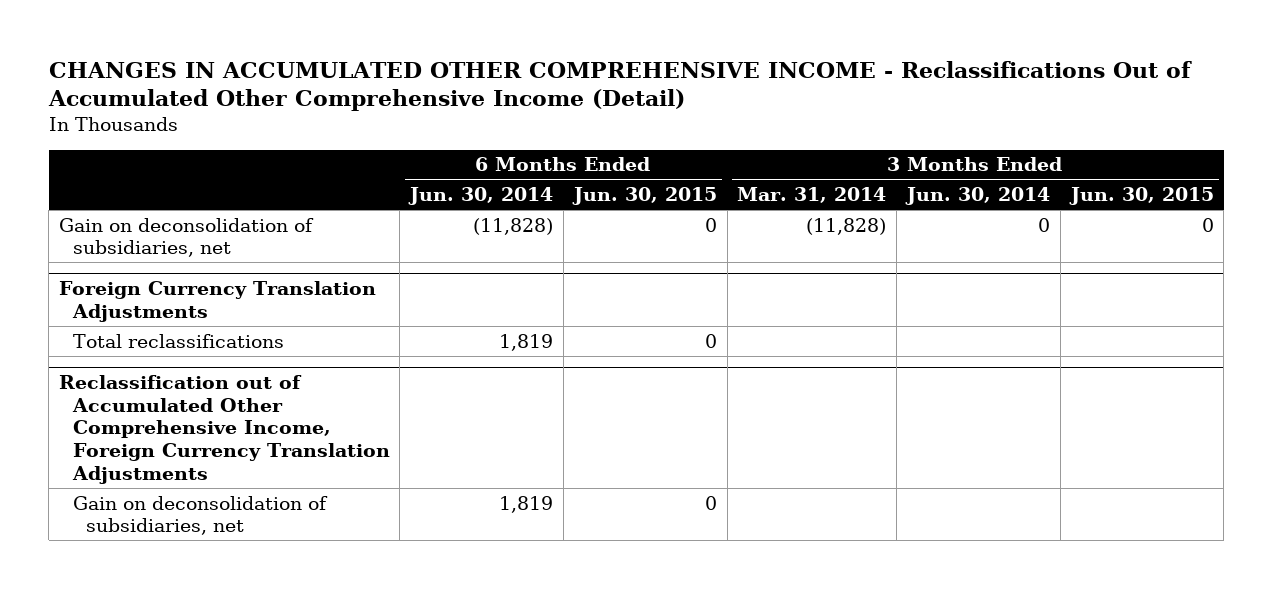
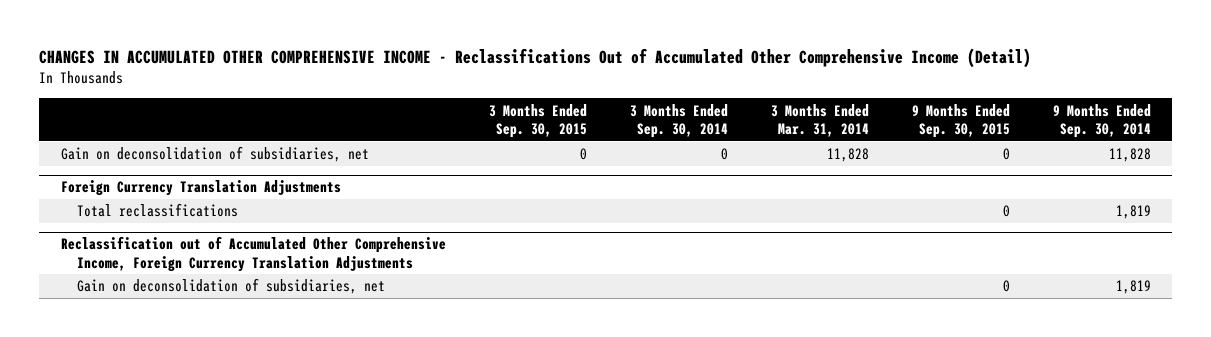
- | 6 Months Ended Jun. 30, 2014 | 6 Months Ended Jun. 30, 2015 | 3 Months Ended Mar. 31, 2014 | 3 Months Ended Jun. 30, 2014 | 3 Months Ended Jun. 30, 2015
+ | 3 Months Ended Sep. 30, 2015 | 3 Months Ended Sep. 30, 2014 | 3 Months Ended Mar. 31, 2014 | 9 Months Ended Sep. 30, 2015 | 9 Months Ended Sep. 30, 2014
- Gain on deconsolidation of subsidiaries, net | (11,828) | 0 | (11,828) | 0 | 0
+ Gain on deconsolidation of subsidiaries, net | 0 | 0 | 11,828 | 0 | 11,828

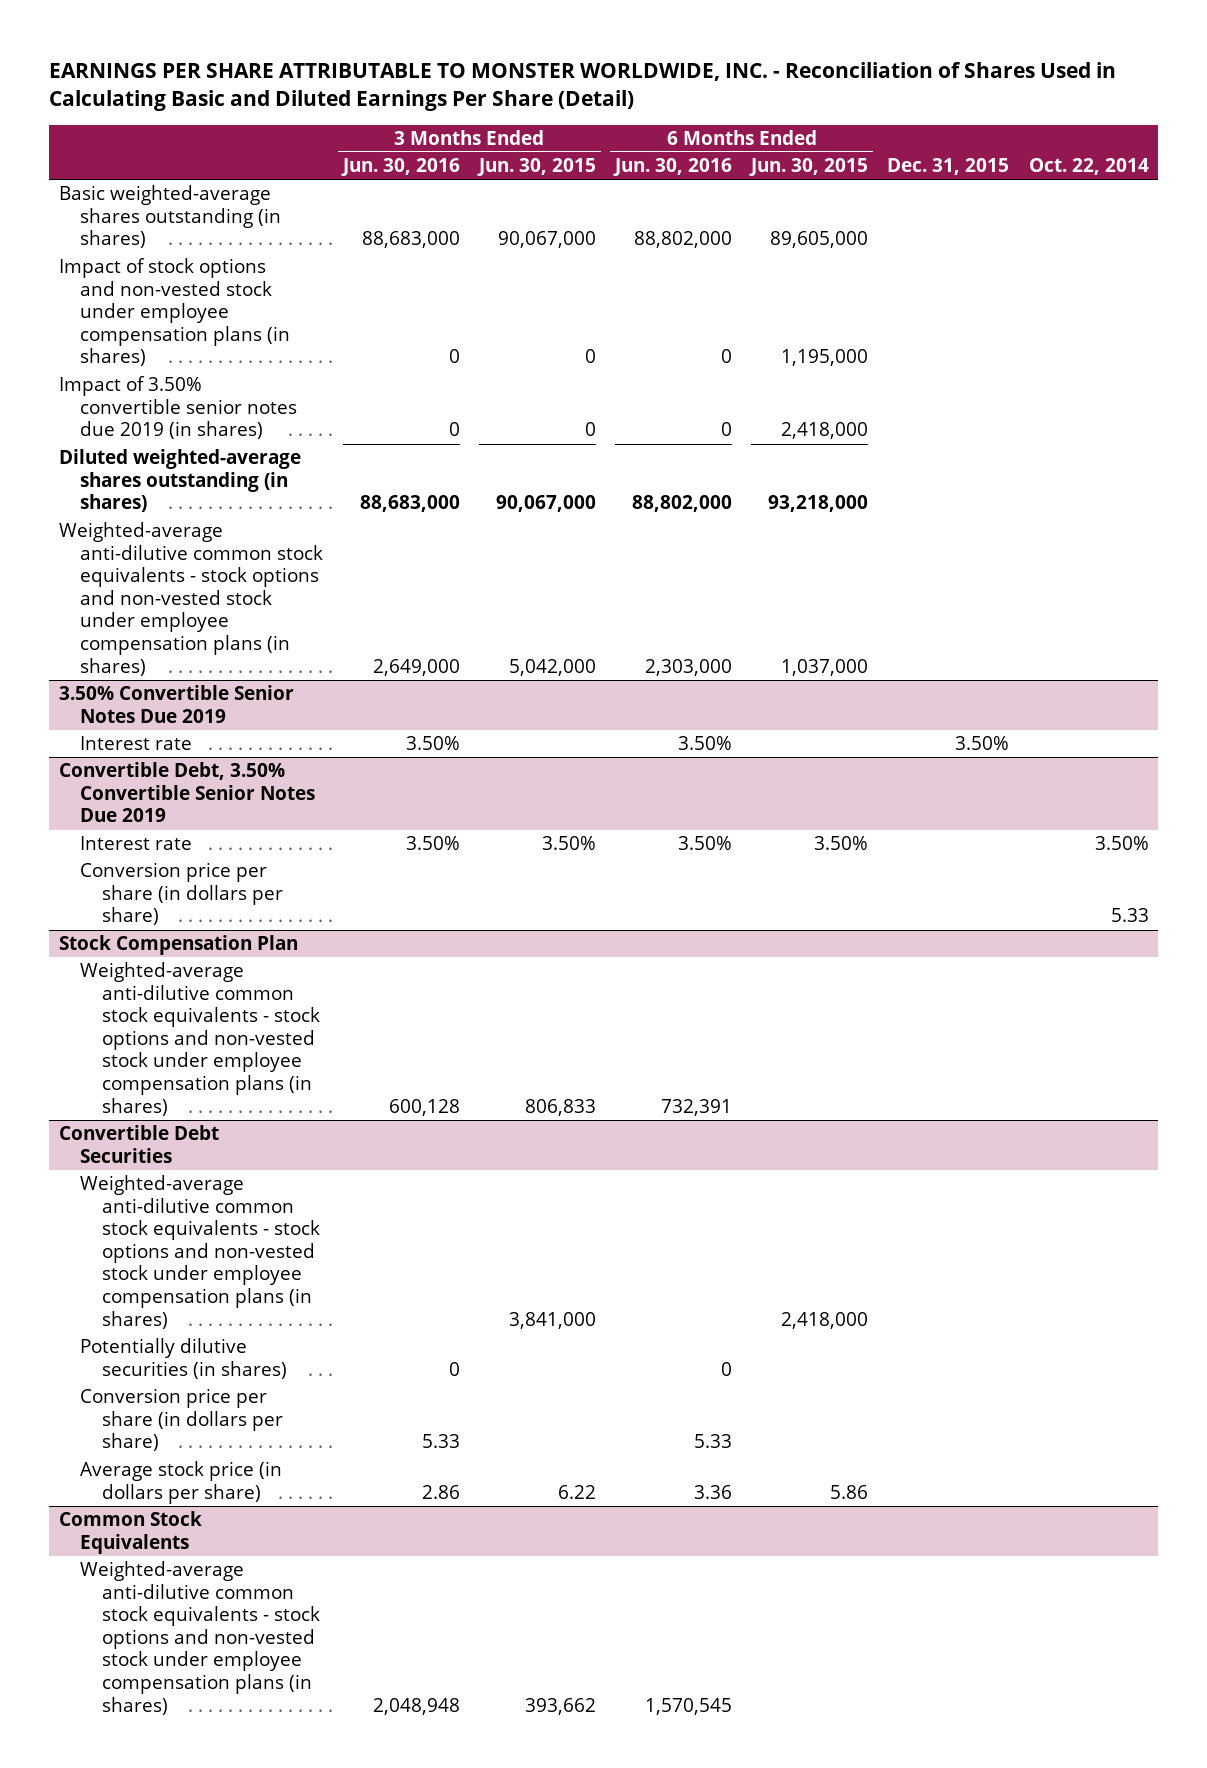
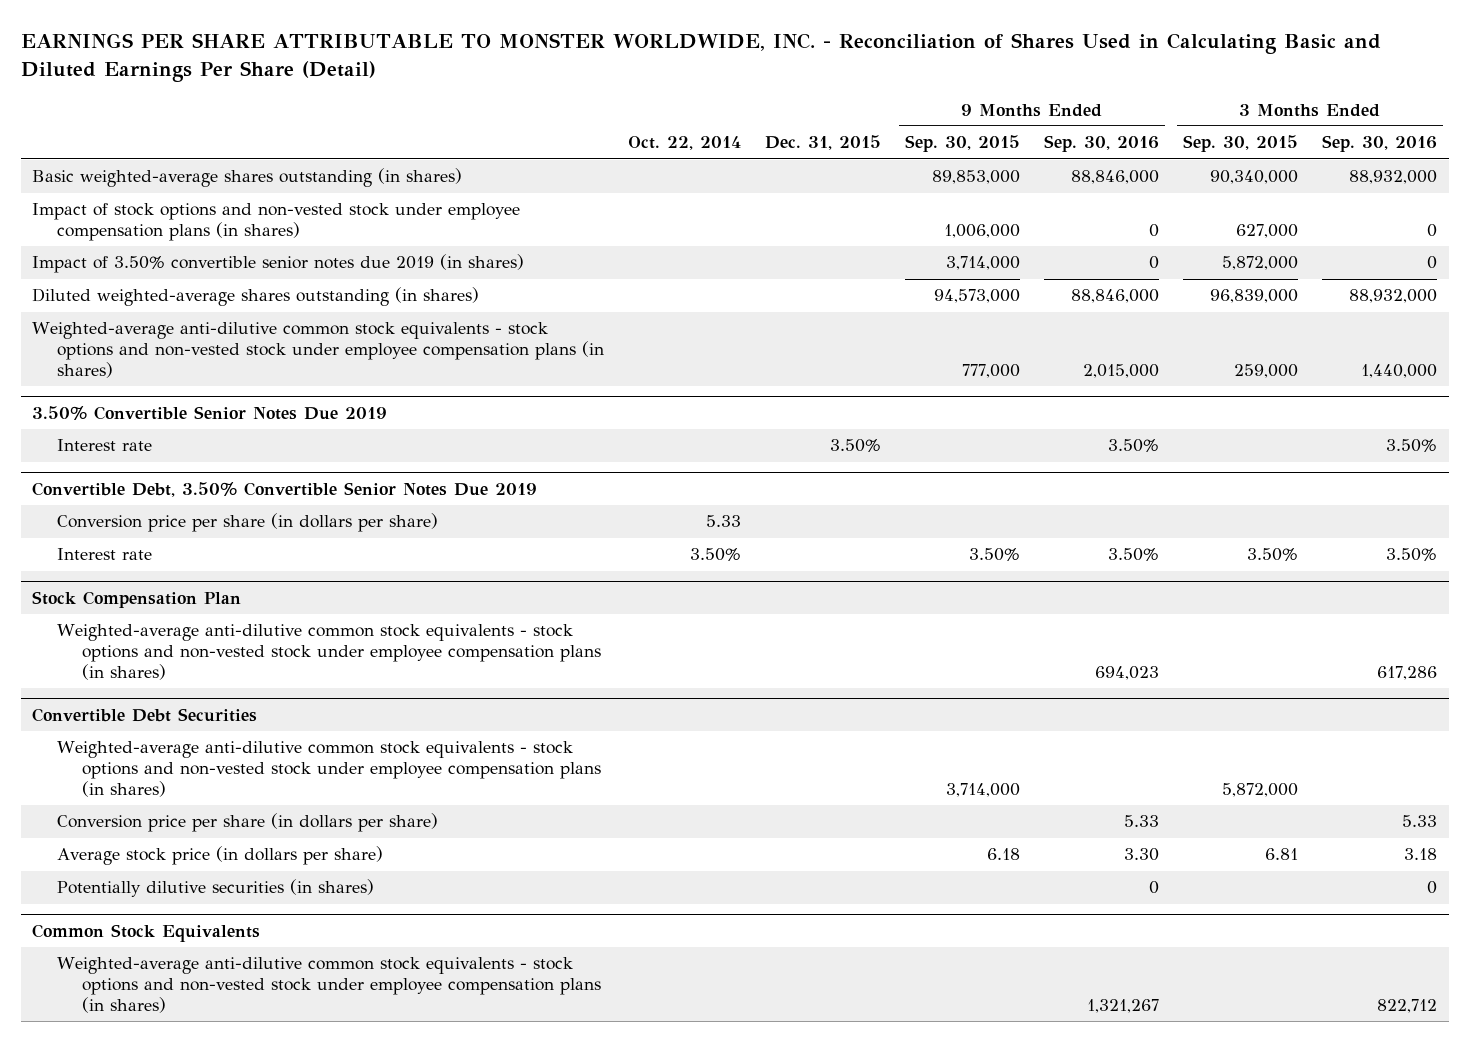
- | 3 Months Ended Jun. 30, 2016 | 3 Months Ended Jun. 30, 2015 | 6 Months Ended Jun. 30, 2016 | 6 Months Ended Jun. 30, 2015 | Dec. 31, 2015 | Oct. 22, 2014
+ | Oct. 22, 2014 | Dec. 31, 2015 | 9 Months Ended Sep. 30, 2015 | 9 Months Ended Sep. 30, 2016 | 3 Months Ended Sep. 30, 2015 | 3 Months Ended Sep. 30, 2016
@ Convertible Debt, 3.50% Convertible Senior Notes Due 2019
moved down: Interest rate | 3.50% | | 3.50% | 3.50% | 3.50% | 3.50%
@ Convertible Debt Securities
moved down: Potentially dilutive securities (in shares) | | | | 0 | | 0

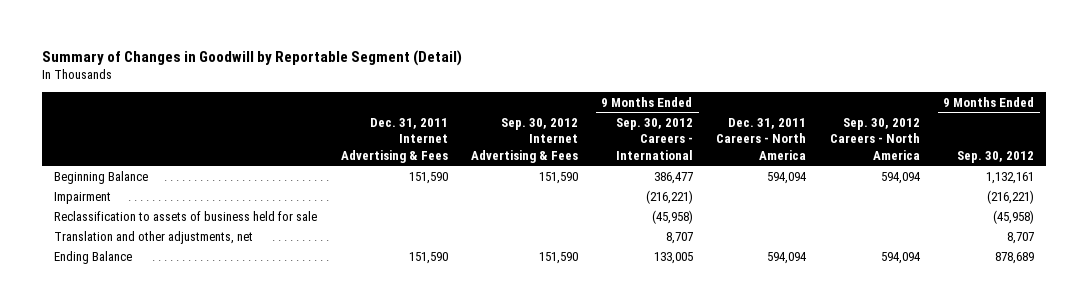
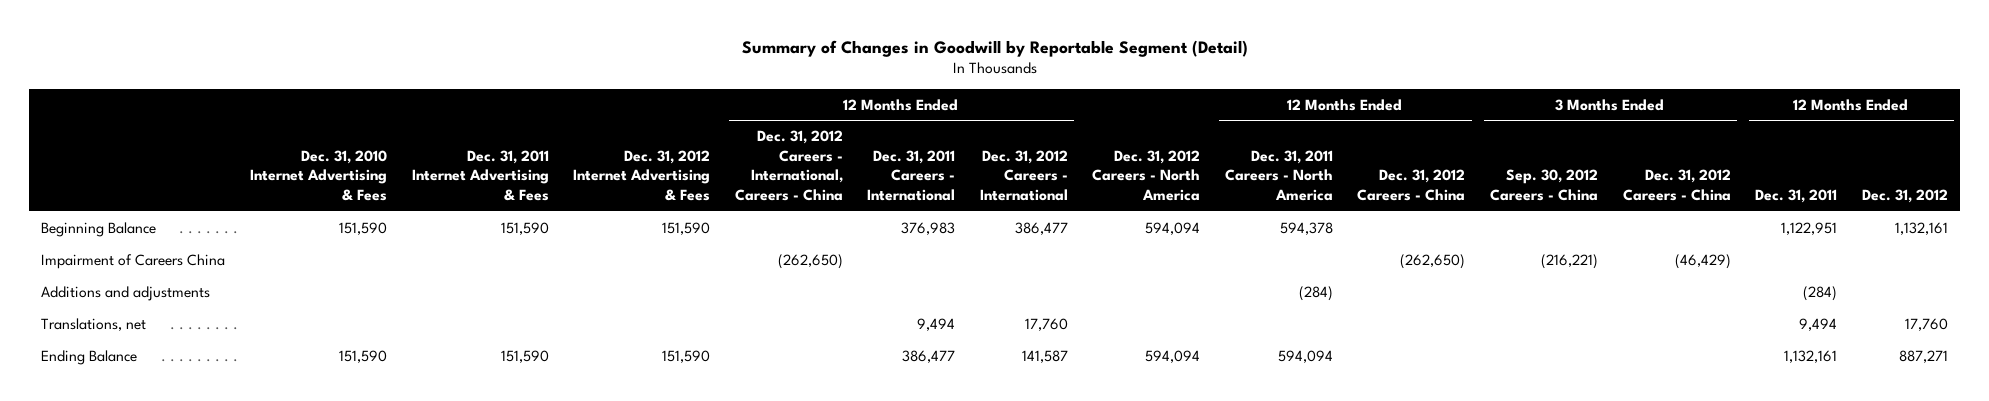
- | Dec. 31, 2011 Internet Advertising & Fees | Sep. 30, 2012 Internet Advertising & Fees | 9 Months Ended Sep. 30, 2012 Careers - International | Dec. 31, 2011 Careers - North America | Sep. 30, 2012 Careers - North America | 9 Months Ended Sep. 30, 2012
+ | Dec. 31, 2010 Internet Advertising & Fees | Dec. 31, 2011 Internet Advertising & Fees | Dec. 31, 2012 Internet Advertising & Fees | 12 Months Ended Dec. 31, 2012 Careers - International, Careers - China | 12 Months Ended Dec. 31, 2011 Careers - International | 12 Months Ended Dec. 31, 2012 Careers - International | Dec. 31, 2012 Careers - North America | 12 Months Ended Dec. 31, 2011 Careers - North America | 12 Months Ended Dec. 31, 2012 Careers - China | 3 Months Ended Sep. 30, 2012 Careers - China | 3 Months Ended Dec. 31, 2012 Careers - China | 12 Months Ended Dec. 31, 2011 | 12 Months Ended Dec. 31, 2012
- Impairment | | | (216,221) | | | (216,221)
- Reclassification to assets of business held for sale | | | (45,958) | | | (45,958)
- Translation and other adjustments, net | | | 8,707 | | | 8,707
+ Impairment of Careers China | | | | (262,650) | | | | | (262,650) | (216,221) | (46,429) | |
+ Additions and adjustments | | | | | | | | (284) | | | | (284) |
+ Translations, net | | | | | 9,494 | 17,760 | | | | | | 9,494 | 17,760

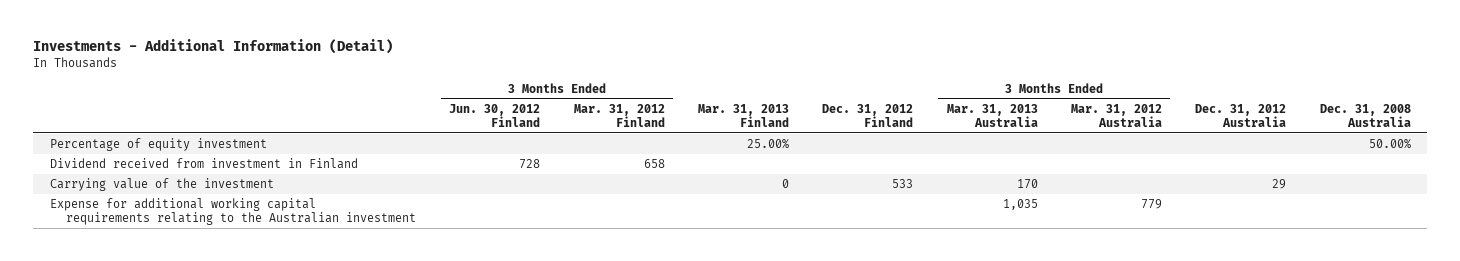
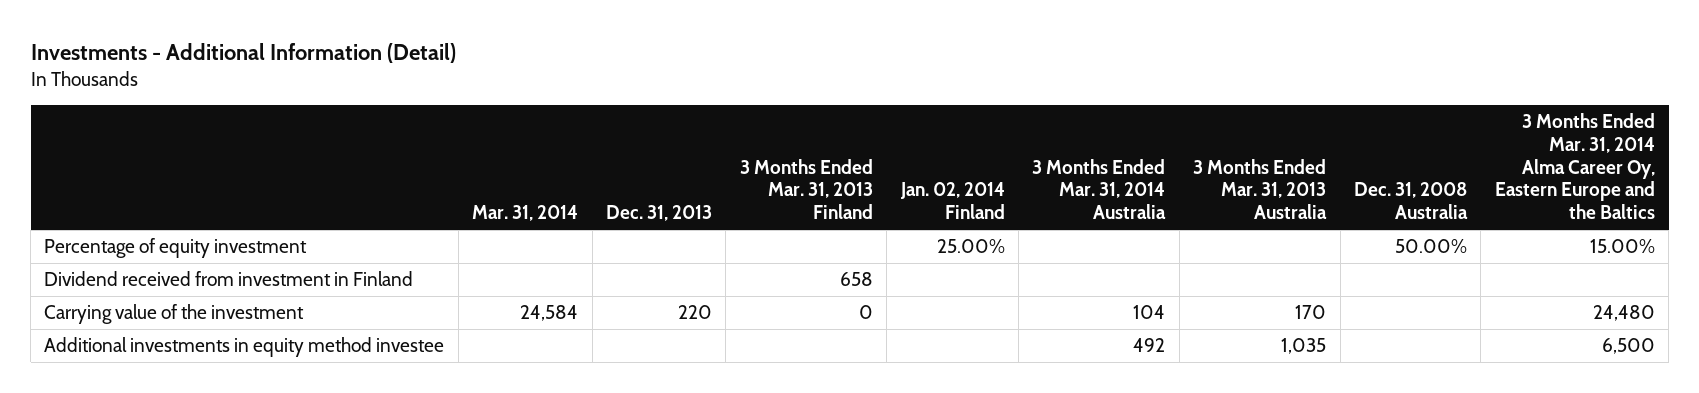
- | 3 Months Ended Jun. 30, 2012 Finland | 3 Months Ended Mar. 31, 2012 Finland | Mar. 31, 2013 Finland | Dec. 31, 2012 Finland | 3 Months Ended Mar. 31, 2013 Australia | 3 Months Ended Mar. 31, 2012 Australia | Dec. 31, 2012 Australia | Dec. 31, 2008 Australia
+ | Mar. 31, 2014 | Dec. 31, 2013 | 3 Months Ended Mar. 31, 2013 Finland | Jan. 02, 2014 Finland | 3 Months Ended Mar. 31, 2014 Australia | 3 Months Ended Mar. 31, 2013 Australia | Dec. 31, 2008 Australia | 3 Months Ended Mar. 31, 2014 Alma Career Oy, Eastern Europe and the Baltics
- Expense for additional working capital requirements relating to the Australian investment | | | | | 1,035 | 779 | |
+ Additional investments in equity method investee | | | | | 492 | 1,035 | | 6,500

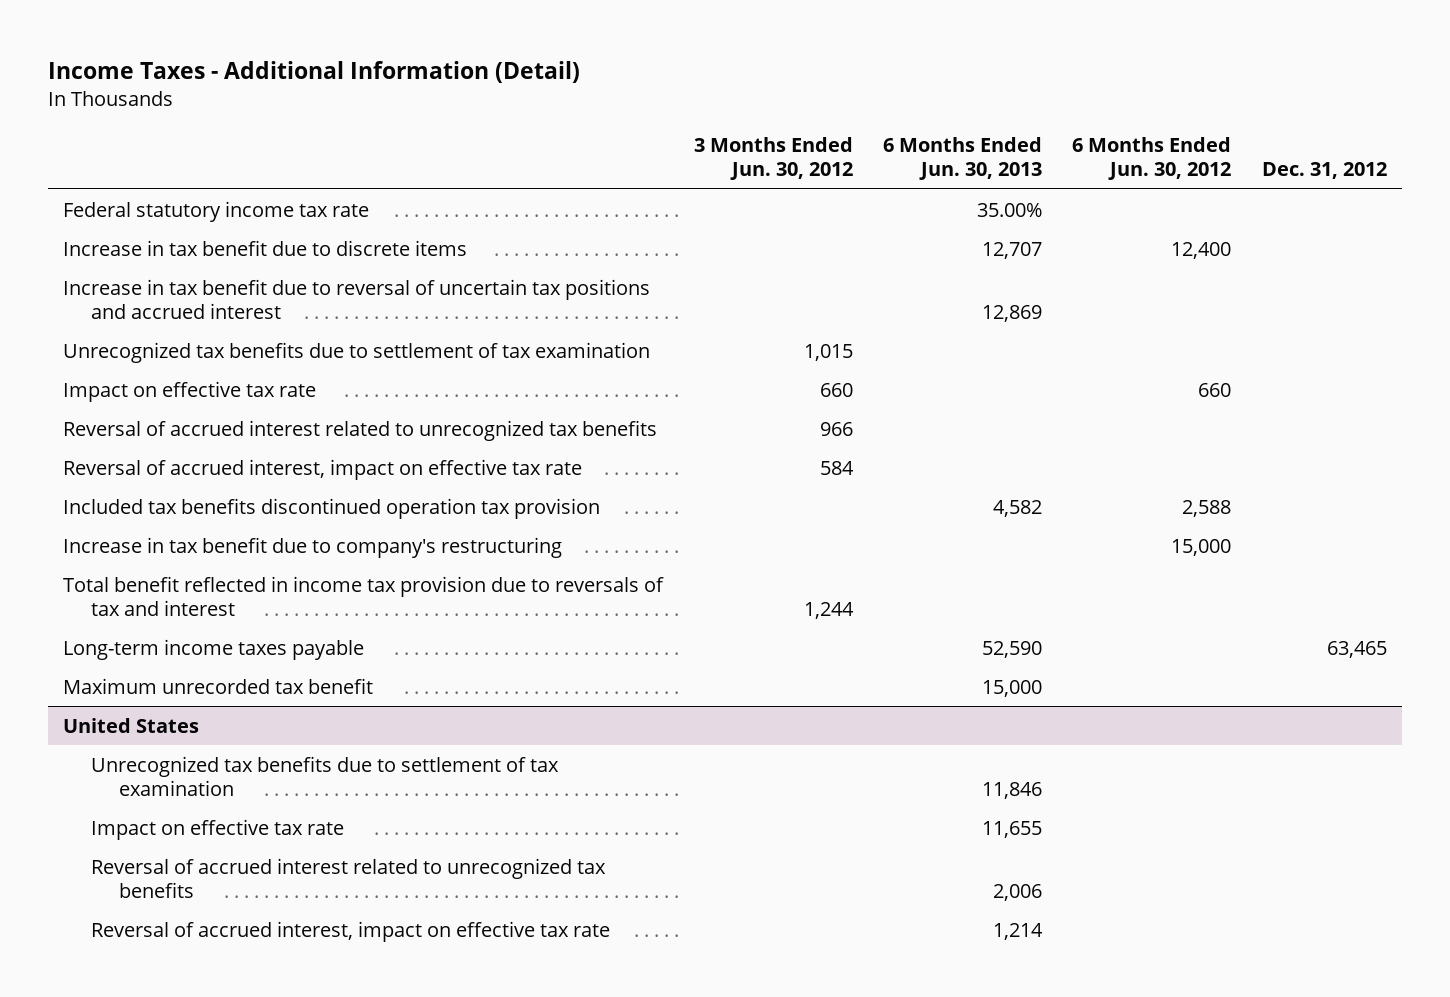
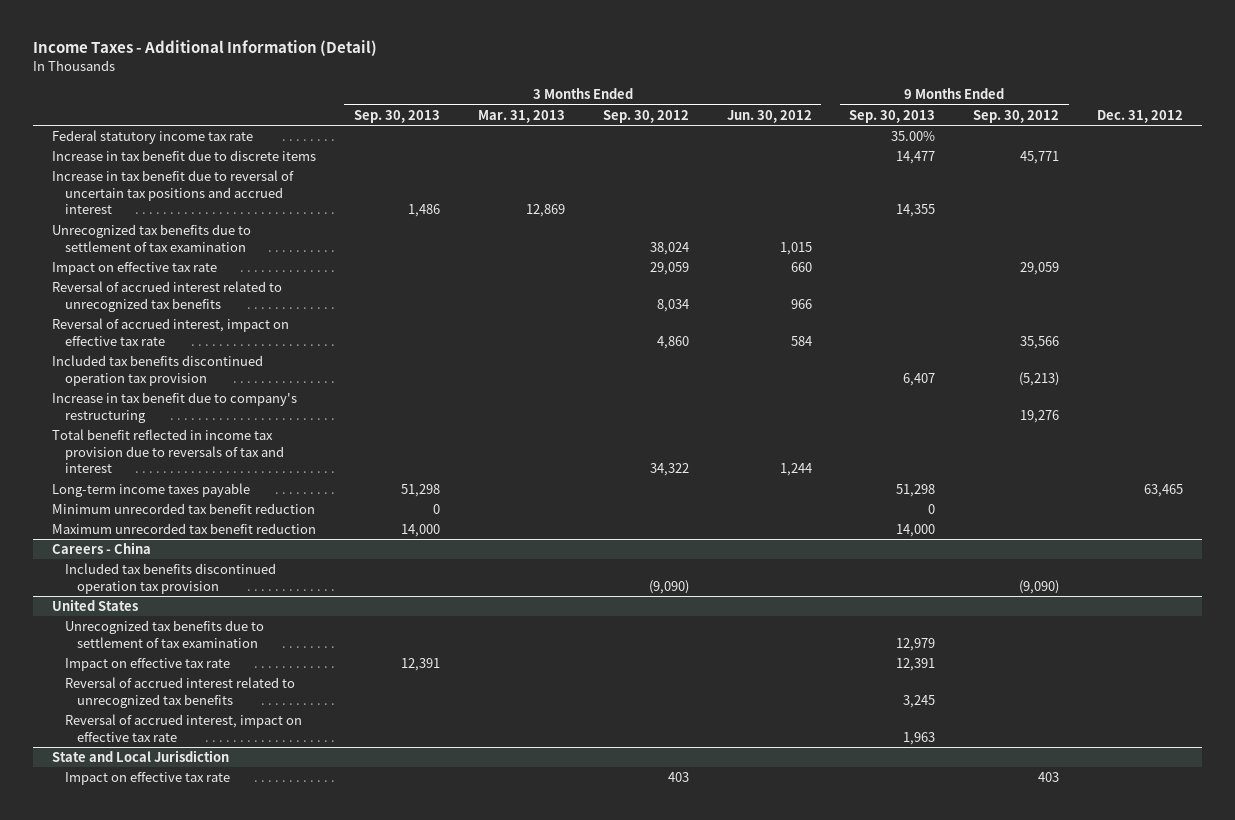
- | 3 Months Ended Jun. 30, 2012 | 6 Months Ended Jun. 30, 2013 | 6 Months Ended Jun. 30, 2012 | Dec. 31, 2012
+ | 3 Months Ended Sep. 30, 2013 | 3 Months Ended Mar. 31, 2013 | 3 Months Ended Sep. 30, 2012 | 3 Months Ended Jun. 30, 2012 | 9 Months Ended Sep. 30, 2013 | 9 Months Ended Sep. 30, 2012 | Dec. 31, 2012
- Maximum unrecorded tax benefit | | 15,000 | |
+ Minimum unrecorded tax benefit reduction | 0 | | | | 0 | |
+ Maximum unrecorded tax benefit reduction | 14,000 | | | | 14,000 | |
+ Careers - China
+ Included tax benefits discontinued operation tax provision | | | (9,090) | | | (9,090) |
+ State and Local Jurisdiction
+ Impact on effective tax rate | | | 403 | | | 403 |

